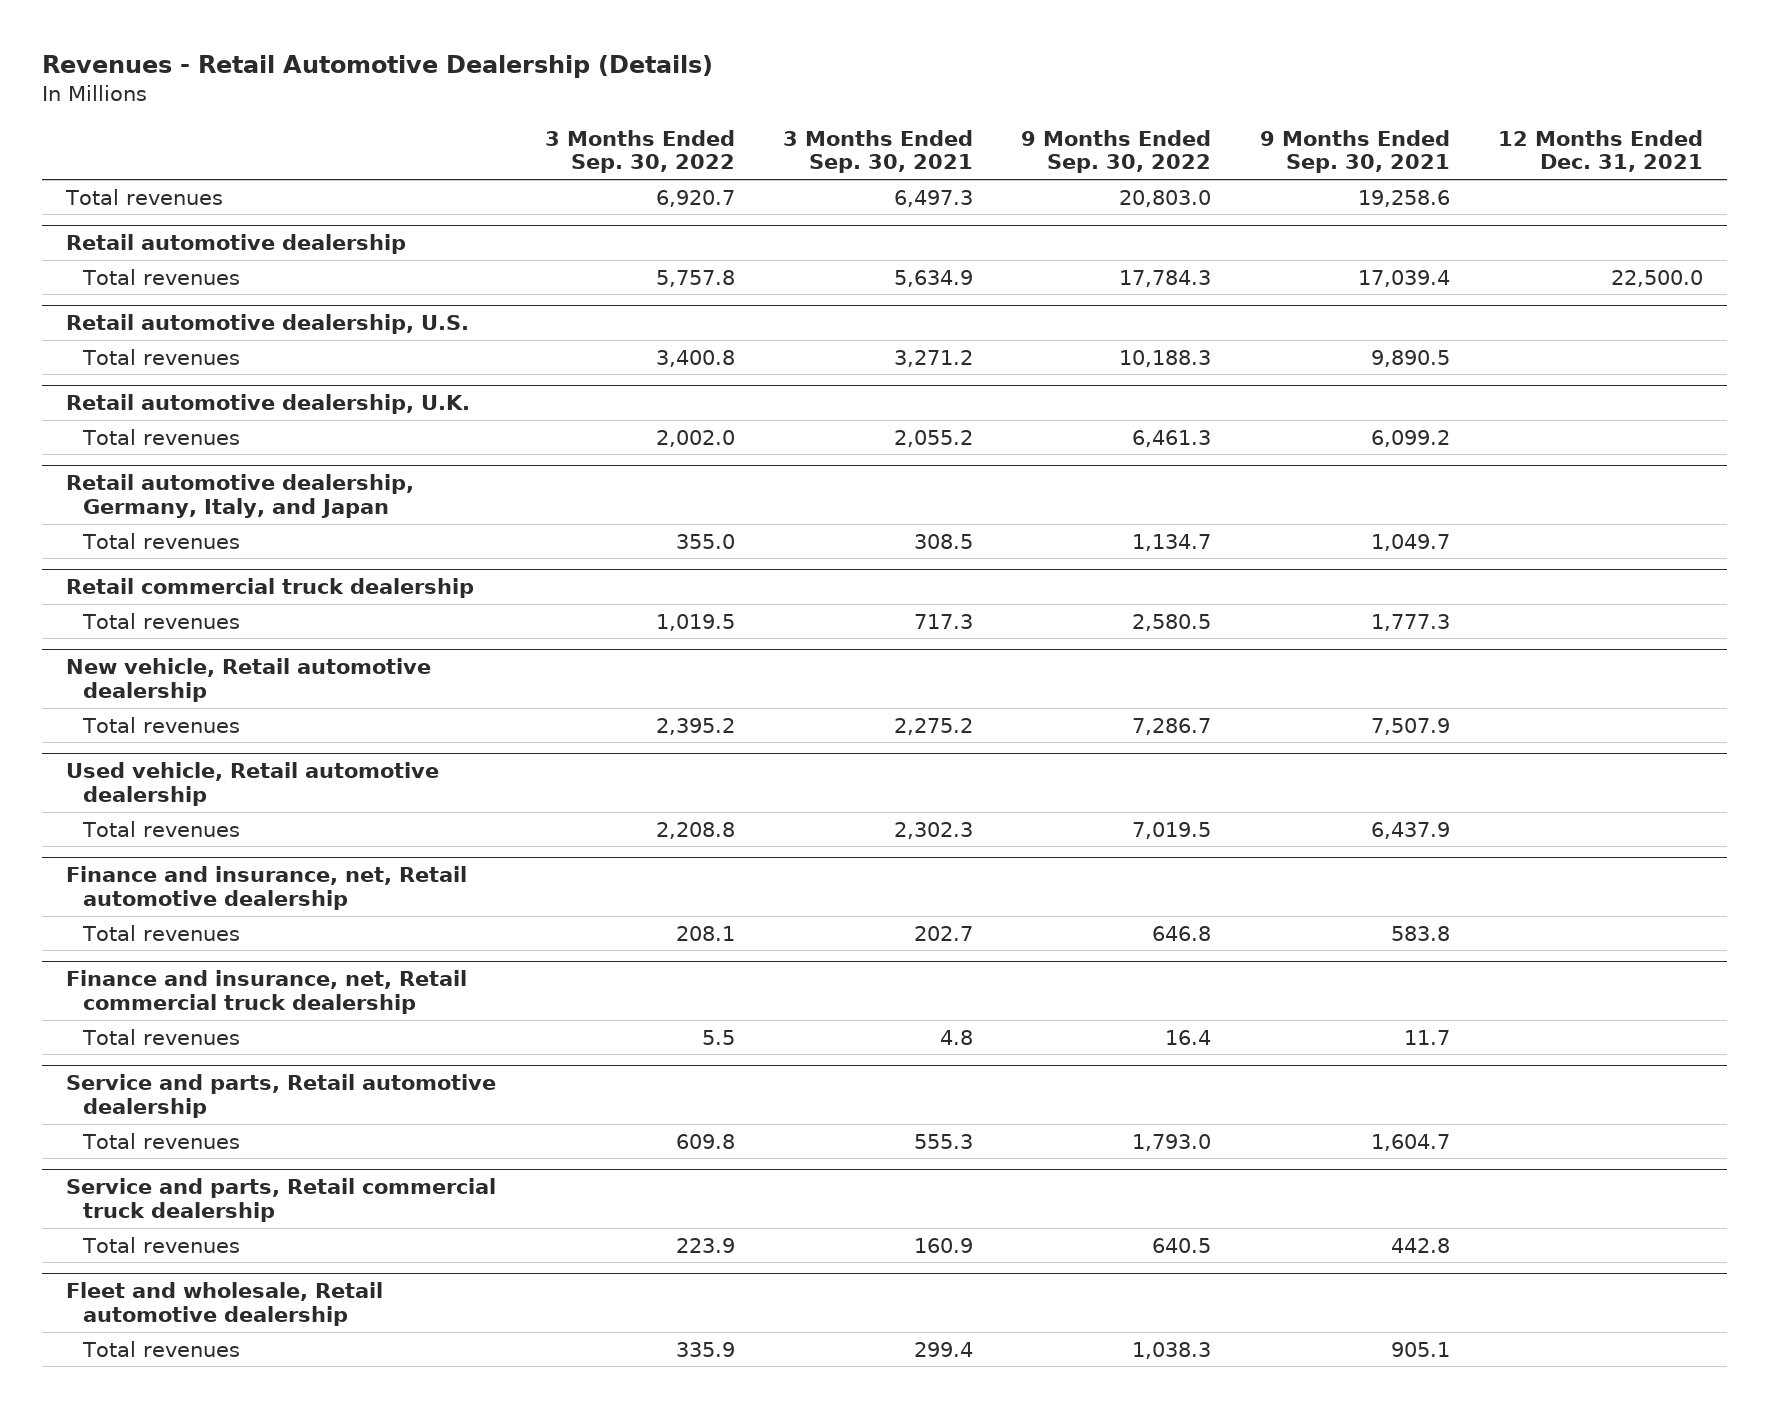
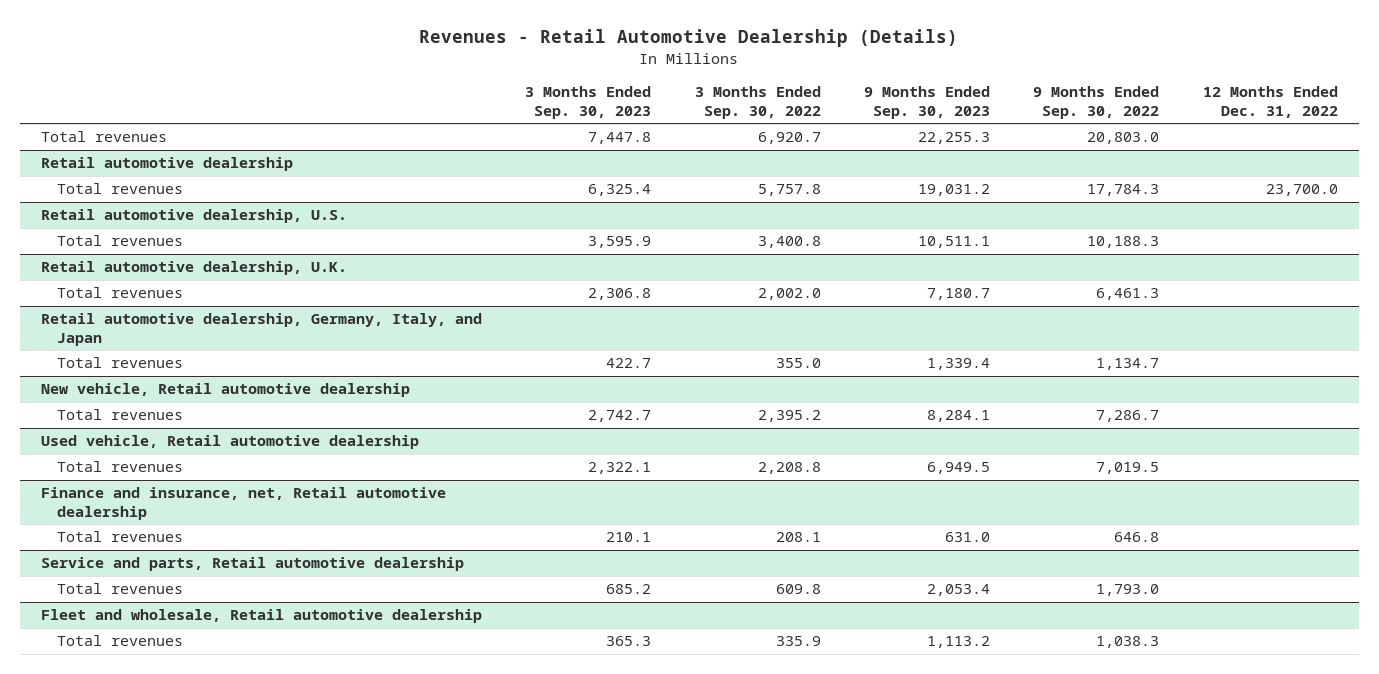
- | 3 Months Ended Sep. 30, 2022 | 3 Months Ended Sep. 30, 2021 | 9 Months Ended Sep. 30, 2022 | 9 Months Ended Sep. 30, 2021 | 12 Months Ended Dec. 31, 2021
+ | 3 Months Ended Sep. 30, 2023 | 3 Months Ended Sep. 30, 2022 | 9 Months Ended Sep. 30, 2023 | 9 Months Ended Sep. 30, 2022 | 12 Months Ended Dec. 31, 2022
- Retail commercial truck dealership
- Total revenues | 1,019.5 | 717.3 | 2,580.5 | 1,777.3 |
- Finance and insurance, net, Retail commercial truck dealership
- Total revenues | 5.5 | 4.8 | 16.4 | 11.7 |
- Service and parts, Retail commercial truck dealership
- Total revenues | 223.9 | 160.9 | 640.5 | 442.8 |

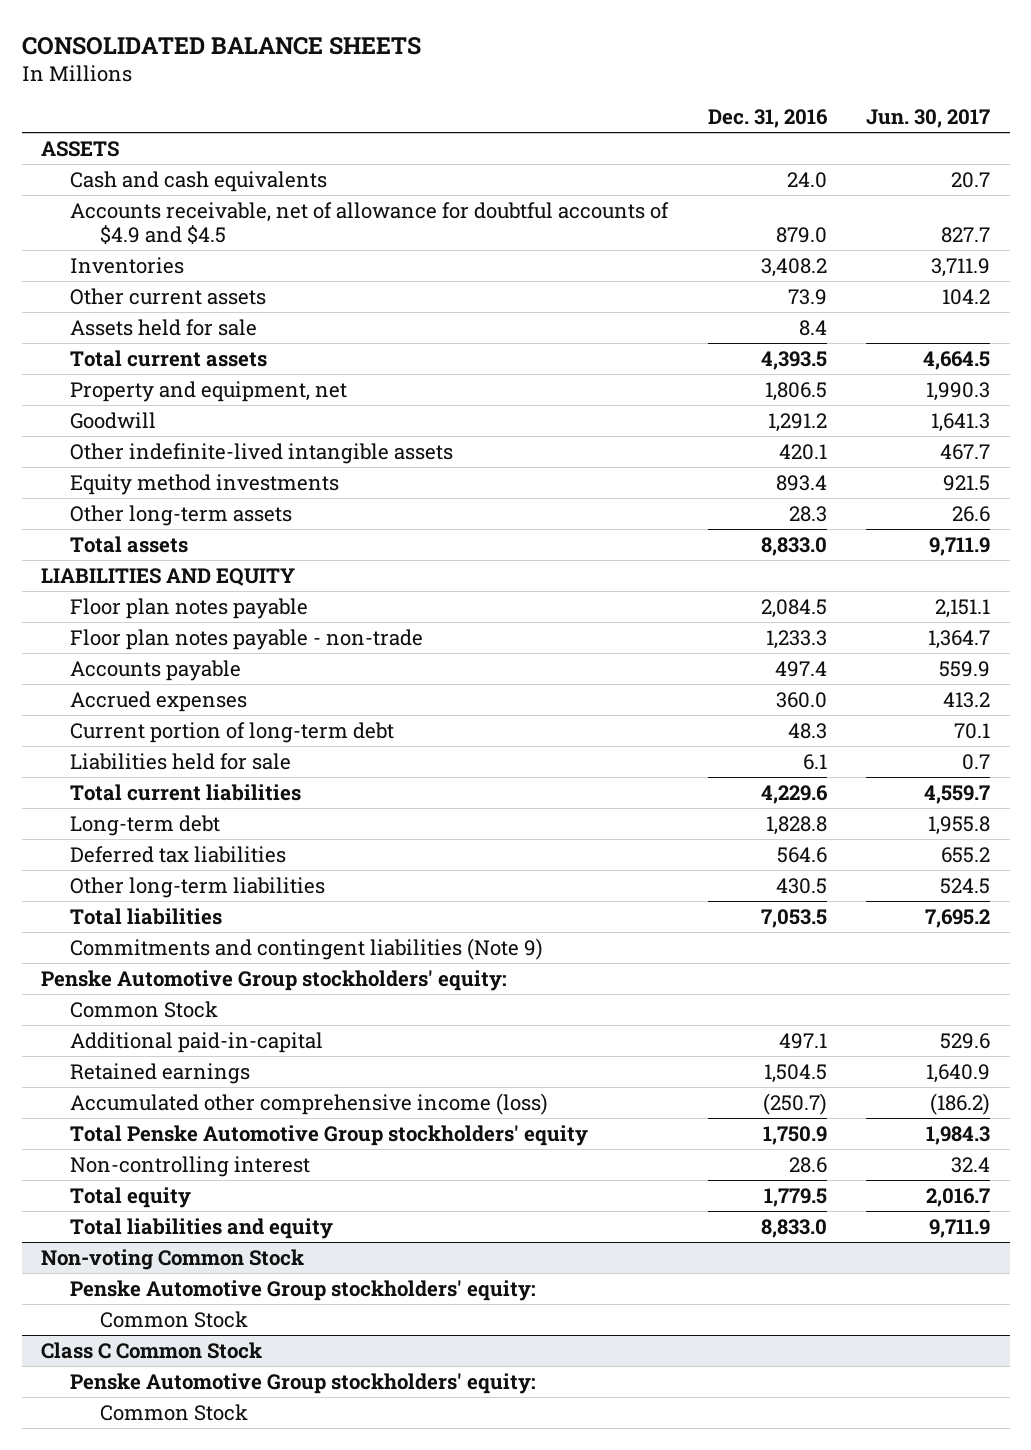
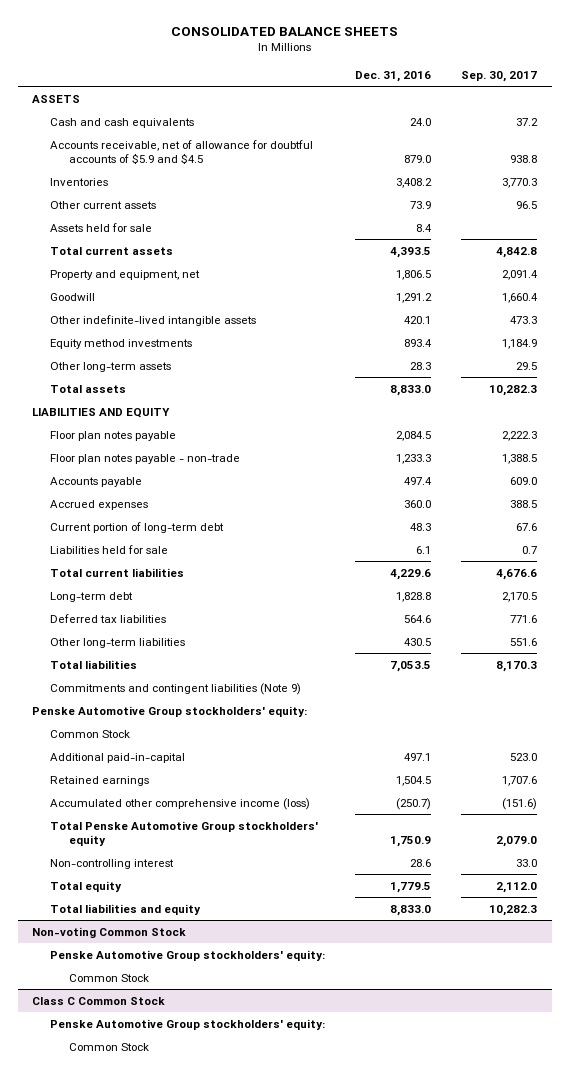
- | Dec. 31, 2016 | Jun. 30, 2017
+ | Dec. 31, 2016 | Sep. 30, 2017
- Accounts receivable, net of allowance for doubtful accounts of $4.9 and $4.5 | 879.0 | 827.7
+ Accounts receivable, net of allowance for doubtful accounts of $5.9 and $4.5 | 879.0 | 938.8

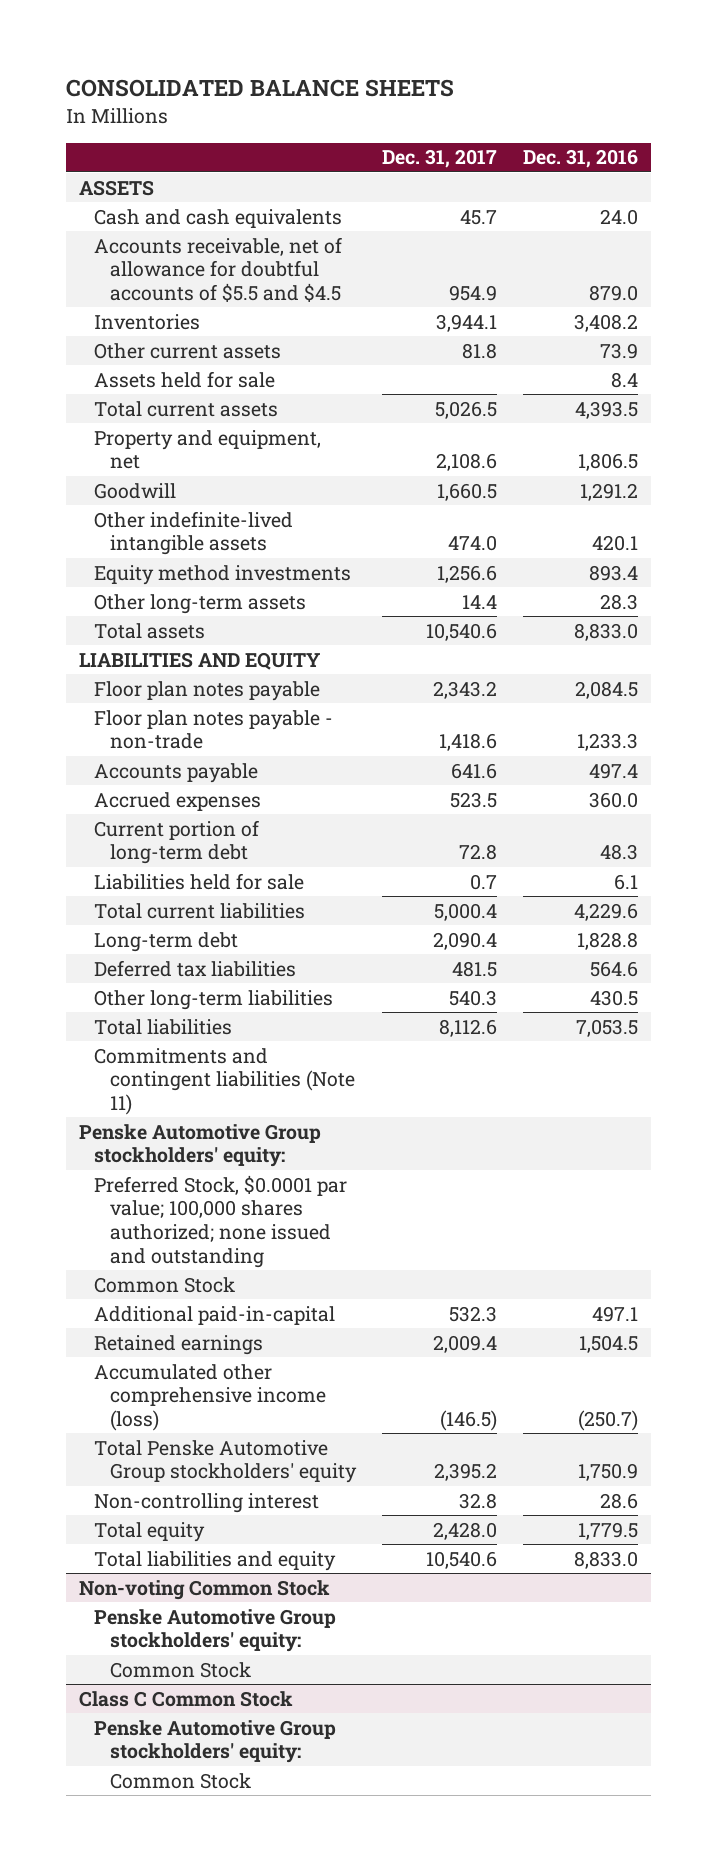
- | Dec. 31, 2016 | Sep. 30, 2017
+ | Dec. 31, 2017 | Dec. 31, 2016
- Accounts receivable, net of allowance for doubtful accounts of $5.9 and $4.5 | 879.0 | 938.8
+ Accounts receivable, net of allowance for doubtful accounts of $5.5 and $4.5 | 954.9 | 879.0
- Commitments and contingent liabilities (Note 9)
+ Commitments and contingent liabilities (Note 11)
+ Preferred Stock, $0.0001 par value; 100,000 shares authorized; none issued and outstanding

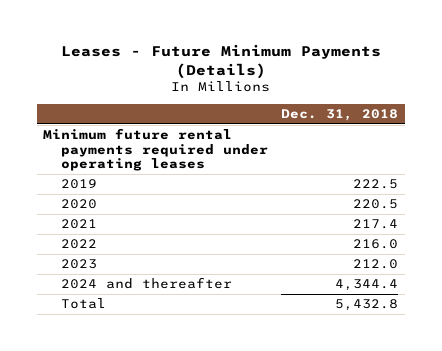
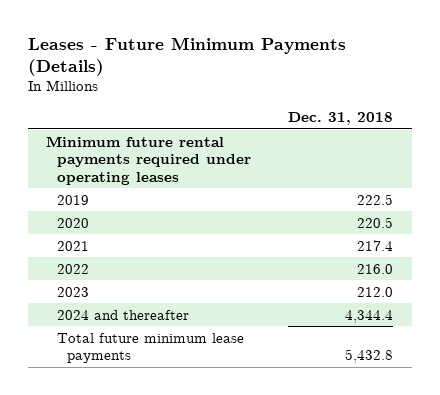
- Total | 5,432.8
+ Total future minimum lease payments | 5,432.8

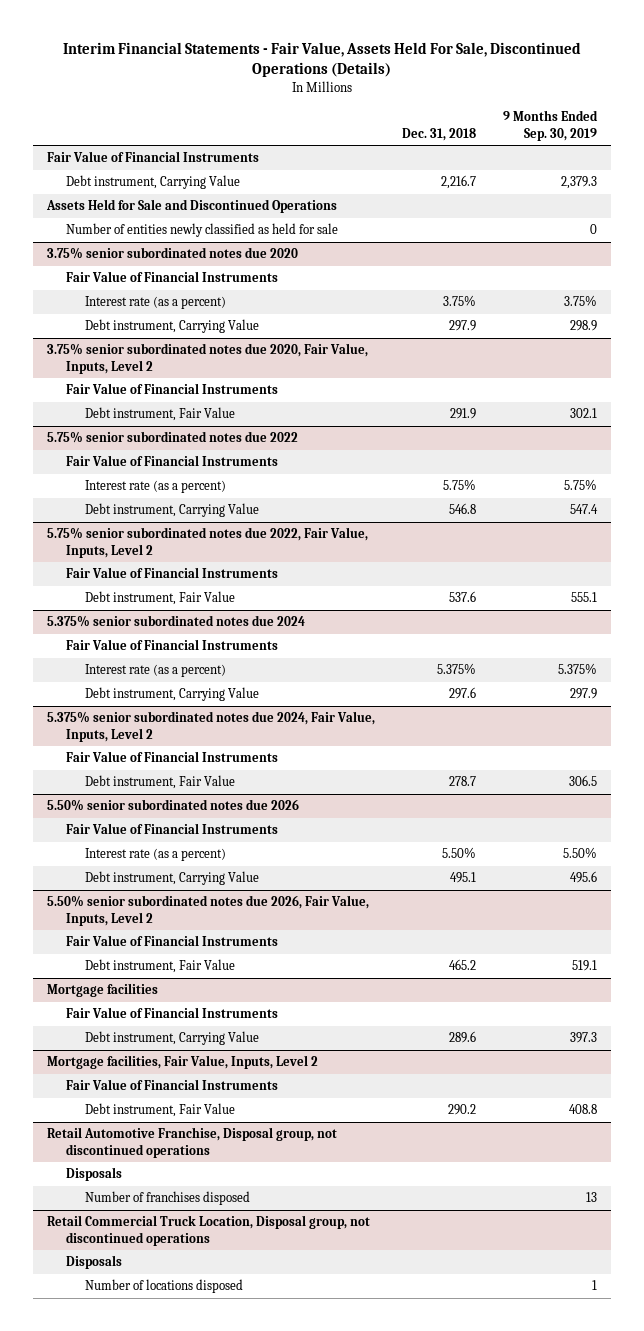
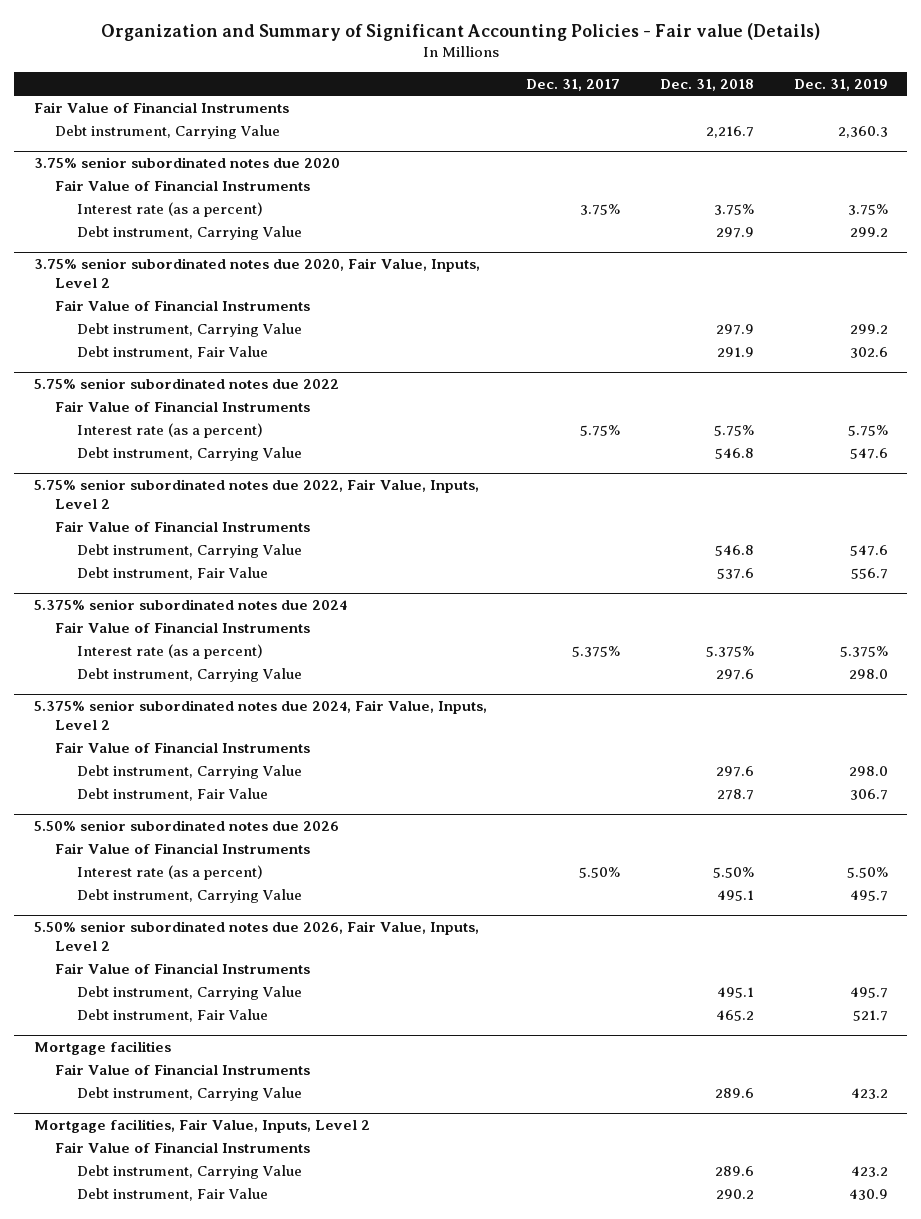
- Interim Financial Statements - Fair Value, Assets Held For Sale, Discontinued Operations (Details)
+ Organization and Summary of Significant Accounting Policies - Fair value (Details)
- | Dec. 31, 2018 | 9 Months Ended Sep. 30, 2019
+ | Dec. 31, 2017 | Dec. 31, 2018 | Dec. 31, 2019
- Assets Held for Sale and Discontinued Operations
- Number of entities newly classified as held for sale | | 0
@ 3.75% senior subordinated notes due 2020, Fair Value, Inputs, Level 2
+ Debt instrument, Carrying Value | | 297.9 | 299.2
@ 5.75% senior subordinated notes due 2022, Fair Value, Inputs, Level 2
+ Debt instrument, Carrying Value | | 546.8 | 547.6
@ 5.375% senior subordinated notes due 2024, Fair Value, Inputs, Level 2
+ Debt instrument, Carrying Value | | 297.6 | 298.0
@ 5.50% senior subordinated notes due 2026, Fair Value, Inputs, Level 2
+ Debt instrument, Carrying Value | | 495.1 | 495.7
@ Mortgage facilities, Fair Value, Inputs, Level 2
+ Debt instrument, Carrying Value | | 289.6 | 423.2
- Retail Automotive Franchise, Disposal group, not discontinued operations
- Disposals
- Number of franchises disposed | | 13
- Retail Commercial Truck Location, Disposal group, not discontinued operations
- Disposals
- Number of locations disposed | | 1

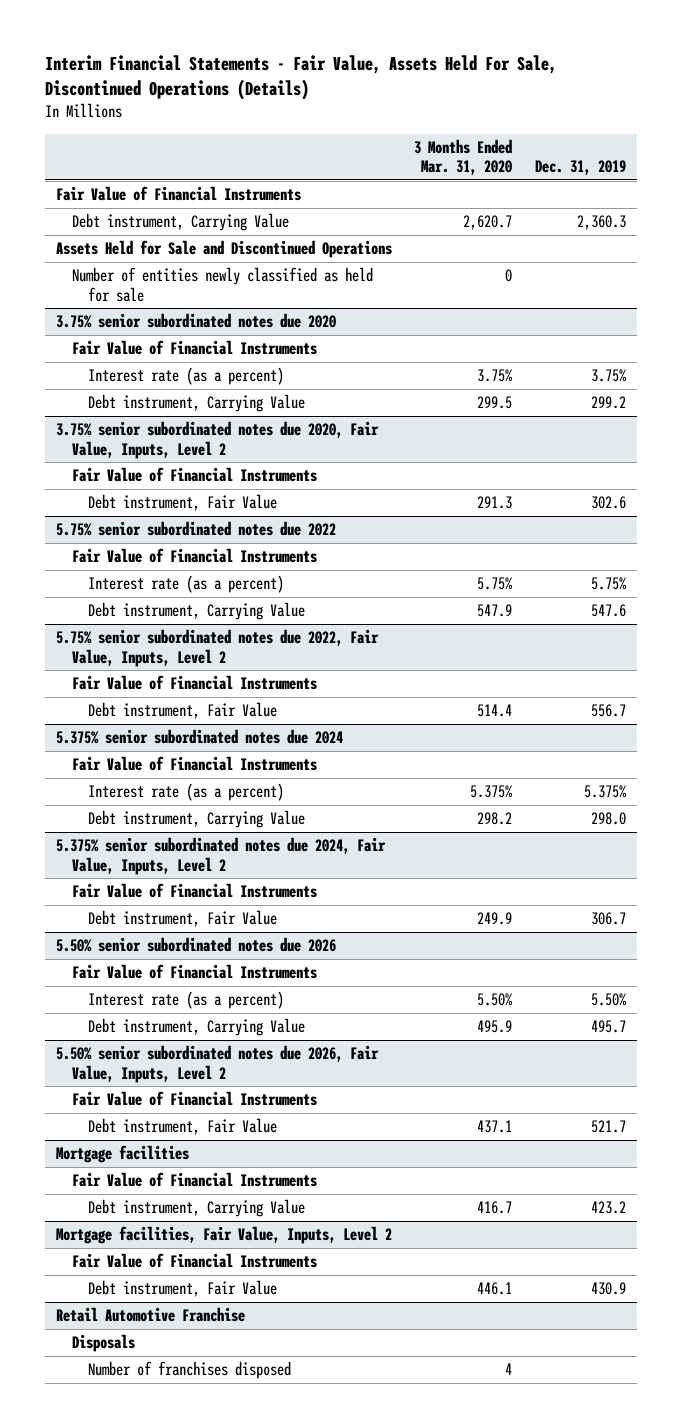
- Organization and Summary of Significant Accounting Policies - Fair value (Details)
+ Interim Financial Statements - Fair Value, Assets Held For Sale, Discontinued Operations (Details)
- | Dec. 31, 2017 | Dec. 31, 2018 | Dec. 31, 2019
+ | 3 Months Ended Mar. 31, 2020 | Dec. 31, 2019
+ Assets Held for Sale and Discontinued Operations
+ Number of entities newly classified as held for sale | 0 |
@ 3.75% senior subordinated notes due 2020, Fair Value, Inputs, Level 2
- Debt instrument, Carrying Value | | 297.9 | 299.2
@ 5.75% senior subordinated notes due 2022, Fair Value, Inputs, Level 2
- Debt instrument, Carrying Value | | 546.8 | 547.6
@ 5.375% senior subordinated notes due 2024, Fair Value, Inputs, Level 2
- Debt instrument, Carrying Value | | 297.6 | 298.0
@ 5.50% senior subordinated notes due 2026, Fair Value, Inputs, Level 2
- Debt instrument, Carrying Value | | 495.1 | 495.7
@ Mortgage facilities, Fair Value, Inputs, Level 2
- Debt instrument, Carrying Value | | 289.6 | 423.2
+ Retail Automotive Franchise
+ Disposals
+ Number of franchises disposed | 4 |

